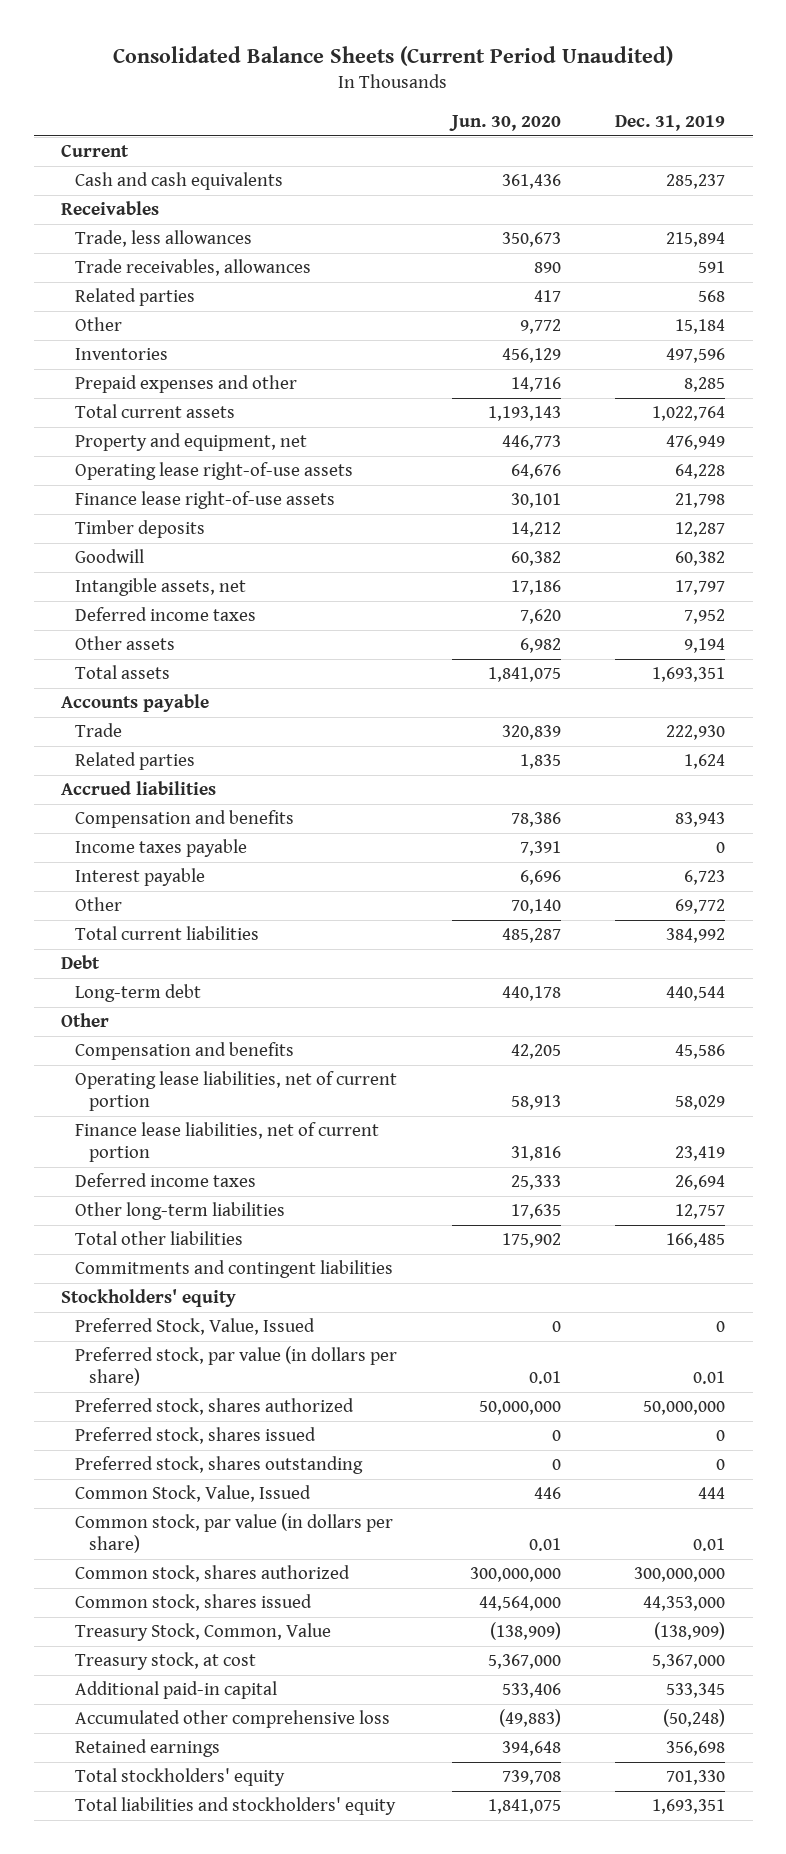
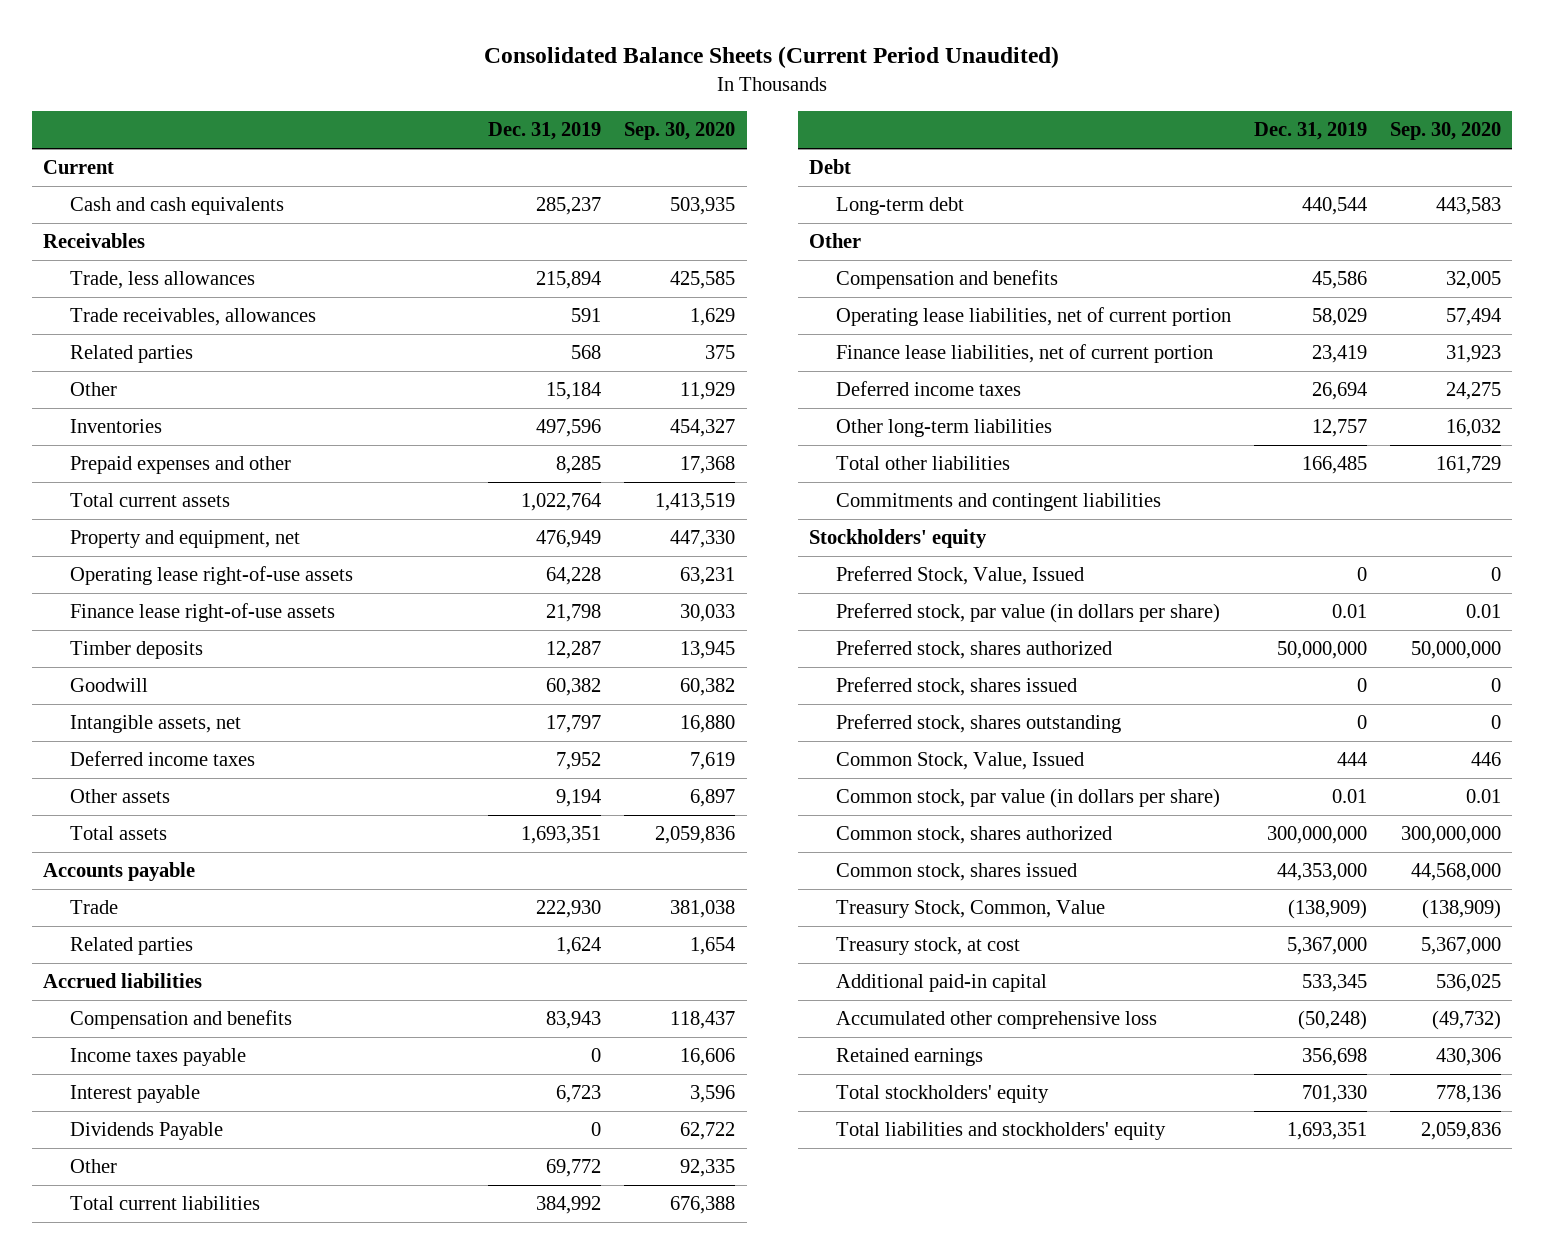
- | Jun. 30, 2020 | Dec. 31, 2019
+ | Dec. 31, 2019 | Sep. 30, 2020
+ Dividends Payable | 0 | 62,722

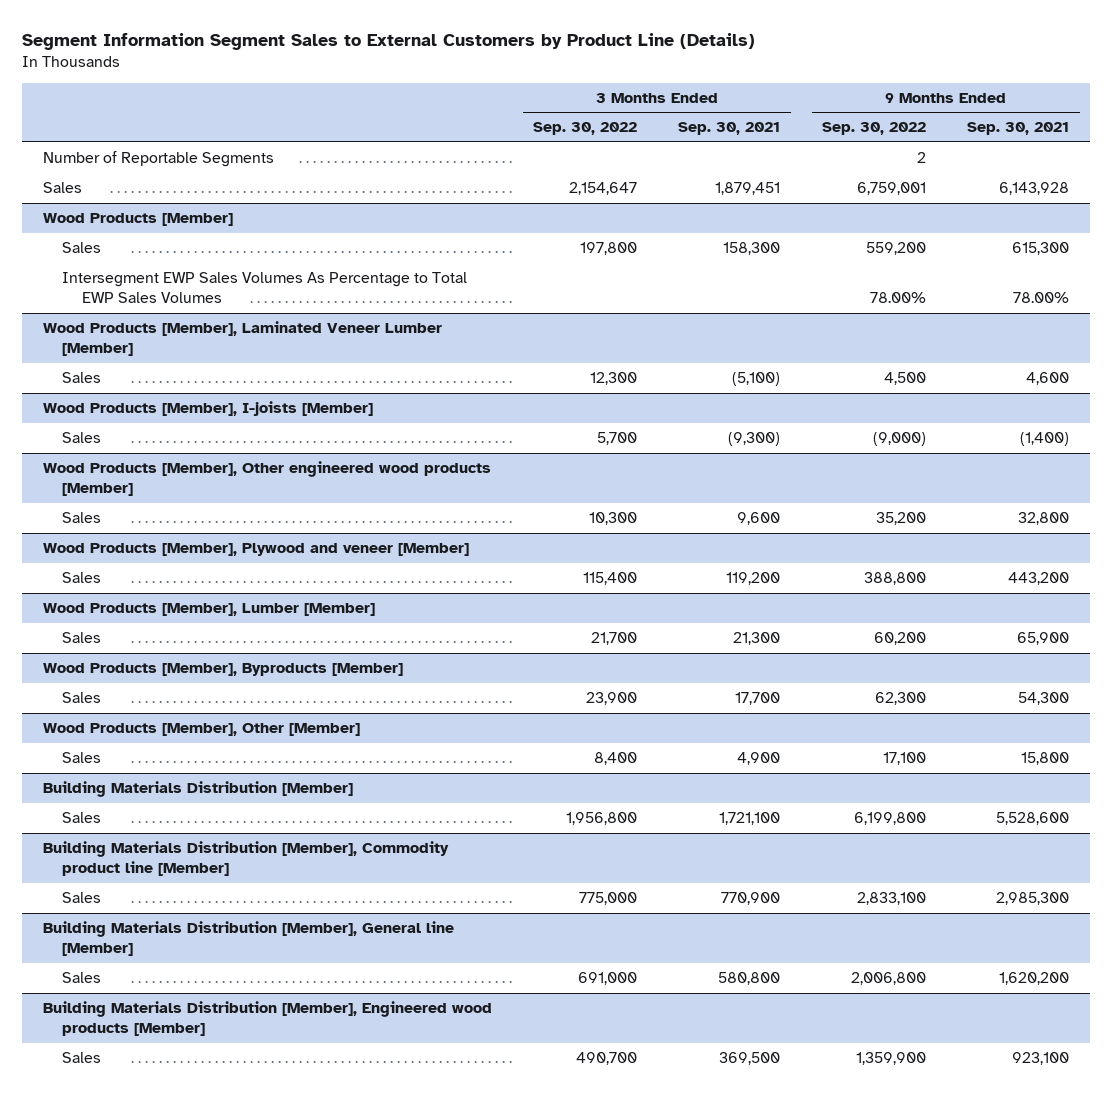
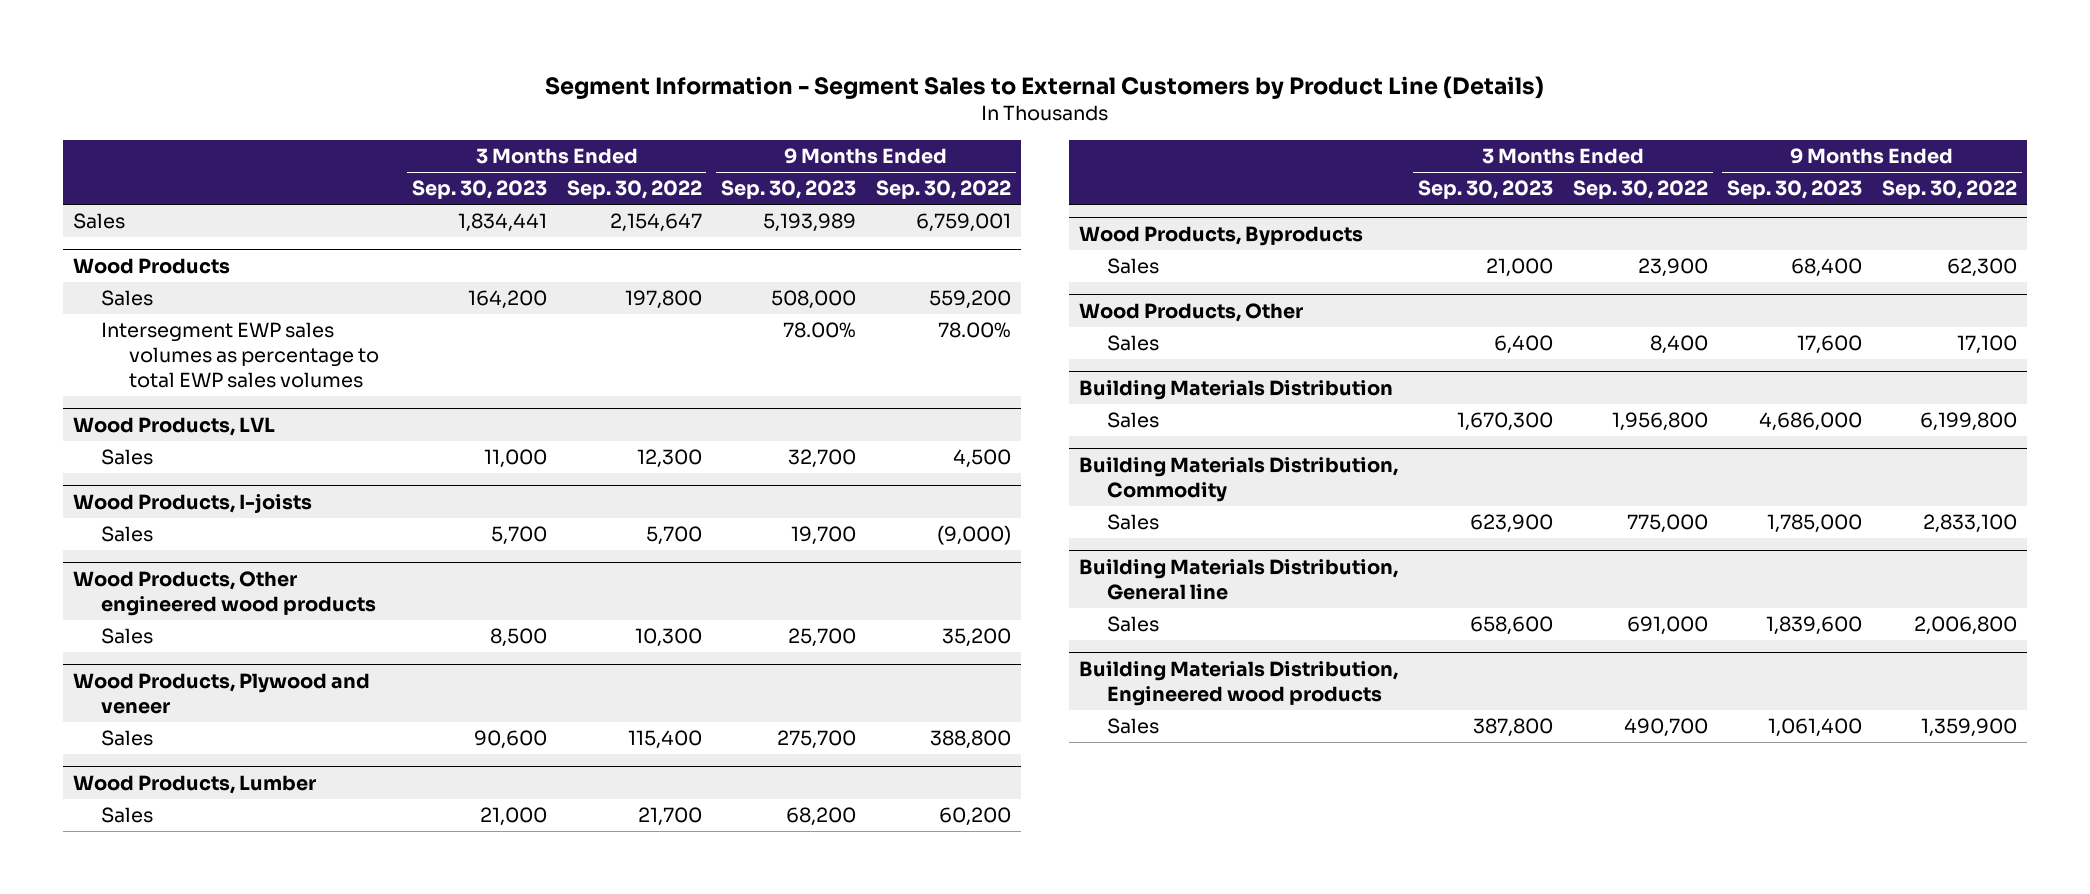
- Segment Information Segment Sales to External Customers by Product Line (Details)
+ Segment Information - Segment Sales to External Customers by Product Line (Details)
- | 3 Months Ended Sep. 30, 2022 | 3 Months Ended Sep. 30, 2021 | 9 Months Ended Sep. 30, 2022 | 9 Months Ended Sep. 30, 2021
+ | 3 Months Ended Sep. 30, 2023 | 3 Months Ended Sep. 30, 2022 | 9 Months Ended Sep. 30, 2023 | 9 Months Ended Sep. 30, 2022
- Number of Reportable Segments | | | 2 |
- Wood Products [Member]
+ Wood Products
- Intersegment EWP Sales Volumes As Percentage to Total EWP Sales Volumes | | | 78.00% | 78.00%
- Wood Products [Member], Laminated Veneer Lumber [Member]
+ Intersegment EWP sales volumes as percentage to total EWP sales volumes | | | 78.00% | 78.00%
+ Wood Products, LVL
- Wood Products [Member], I-joists [Member]
+ Wood Products, I-joists
- Wood Products [Member], Other engineered wood products [Member]
+ Wood Products, Other engineered wood products
- Wood Products [Member], Plywood and veneer [Member]
+ Wood Products, Plywood and veneer
- Wood Products [Member], Lumber [Member]
+ Wood Products, Lumber
- Wood Products [Member], Byproducts [Member]
+ Wood Products, Byproducts
- Wood Products [Member], Other [Member]
+ Wood Products, Other
- Building Materials Distribution [Member]
+ Building Materials Distribution
- Building Materials Distribution [Member], Commodity product line [Member]
+ Building Materials Distribution, Commodity
- Building Materials Distribution [Member], General line [Member]
+ Building Materials Distribution, General line
- Building Materials Distribution [Member], Engineered wood products [Member]
+ Building Materials Distribution, Engineered wood products

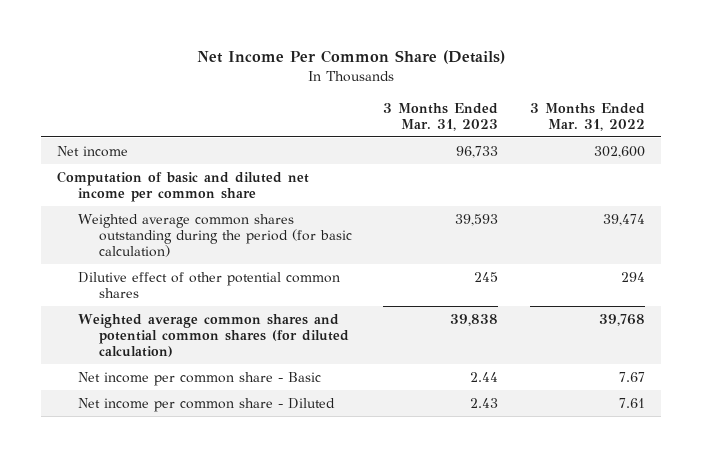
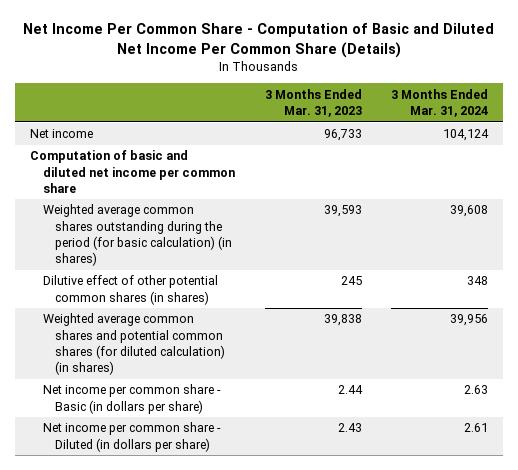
- Net Income Per Common Share (Details)
+ Net Income Per Common Share - Computation of Basic and Diluted Net Income Per Common Share (Details)
- | 3 Months Ended Mar. 31, 2023 | 3 Months Ended Mar. 31, 2022
+ | 3 Months Ended Mar. 31, 2023 | 3 Months Ended Mar. 31, 2024
- Weighted average common shares outstanding during the period (for basic calculation) | 39,593 | 39,474
- Dilutive effect of other potential common shares | 245 | 294
- Weighted average common shares and potential common shares (for diluted calculation) | 39,838 | 39,768
- Net income per common share - Basic | 2.44 | 7.67
- Net income per common share - Diluted | 2.43 | 7.61
+ Weighted average common shares outstanding during the period (for basic calculation) (in shares) | 39,593 | 39,608
+ Dilutive effect of other potential common shares (in shares) | 245 | 348
+ Weighted average common shares and potential common shares (for diluted calculation) (in shares) | 39,838 | 39,956
+ Net income per common share - Basic (in dollars per share) | 2.44 | 2.63
+ Net income per common share - Diluted (in dollars per share) | 2.43 | 2.61

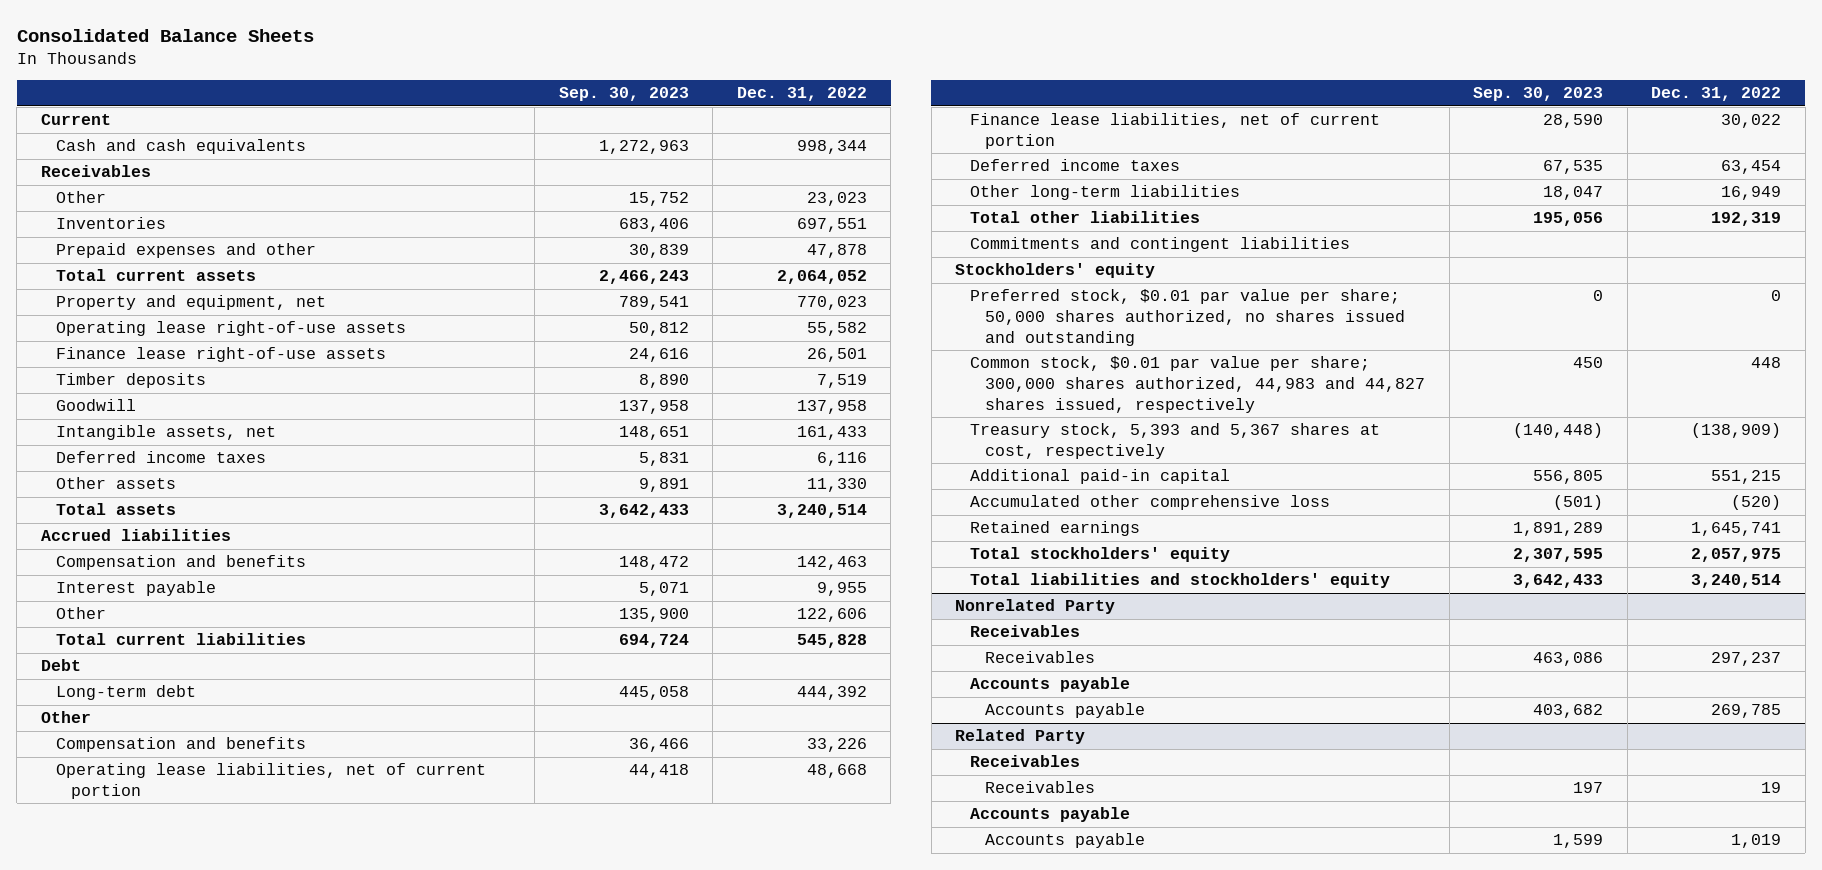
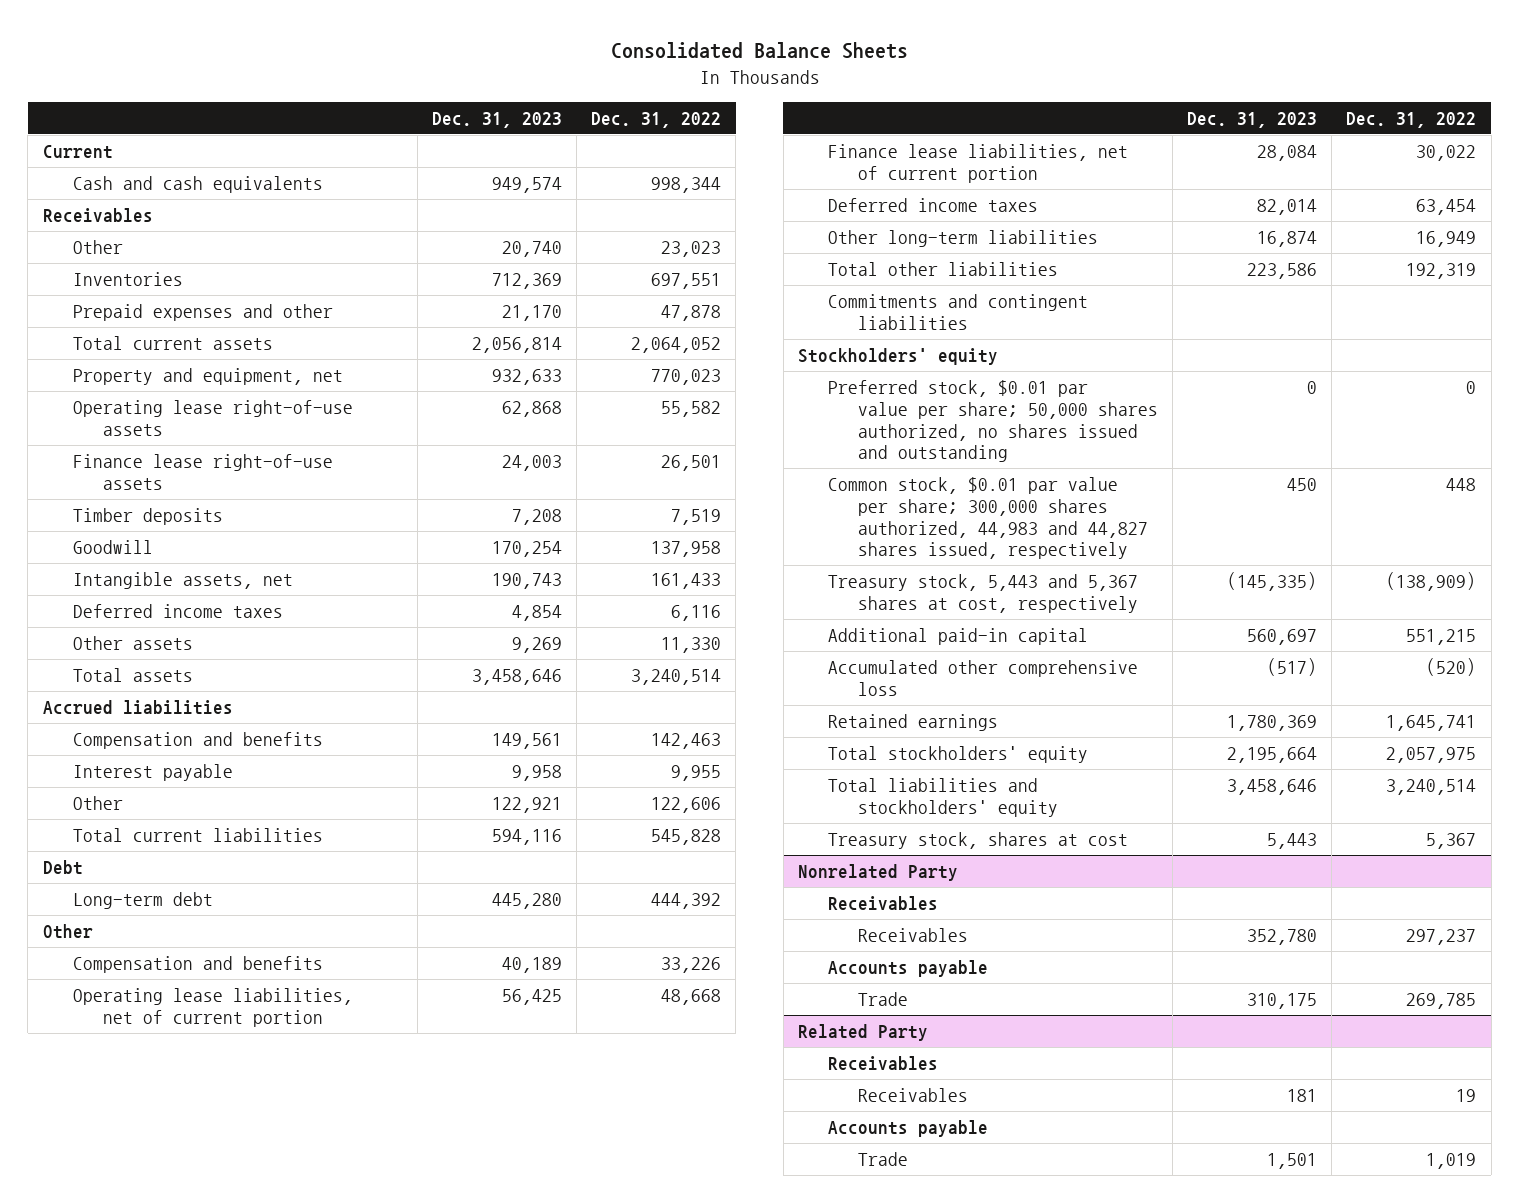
- | Sep. 30, 2023 | Dec. 31, 2022
+ | Dec. 31, 2023 | Dec. 31, 2022
- Treasury stock, 5,393 and 5,367 shares at cost, respectively | (140,448) | (138,909)
+ Treasury stock, 5,443 and 5,367 shares at cost, respectively | (145,335) | (138,909)
+ Treasury stock, shares at cost | 5,443 | 5,367
@ Nonrelated Party
- Accounts payable | 403,682 | 269,785
+ Trade | 310,175 | 269,785
@ Related Party
- Accounts payable | 1,599 | 1,019
+ Trade | 1,501 | 1,019

